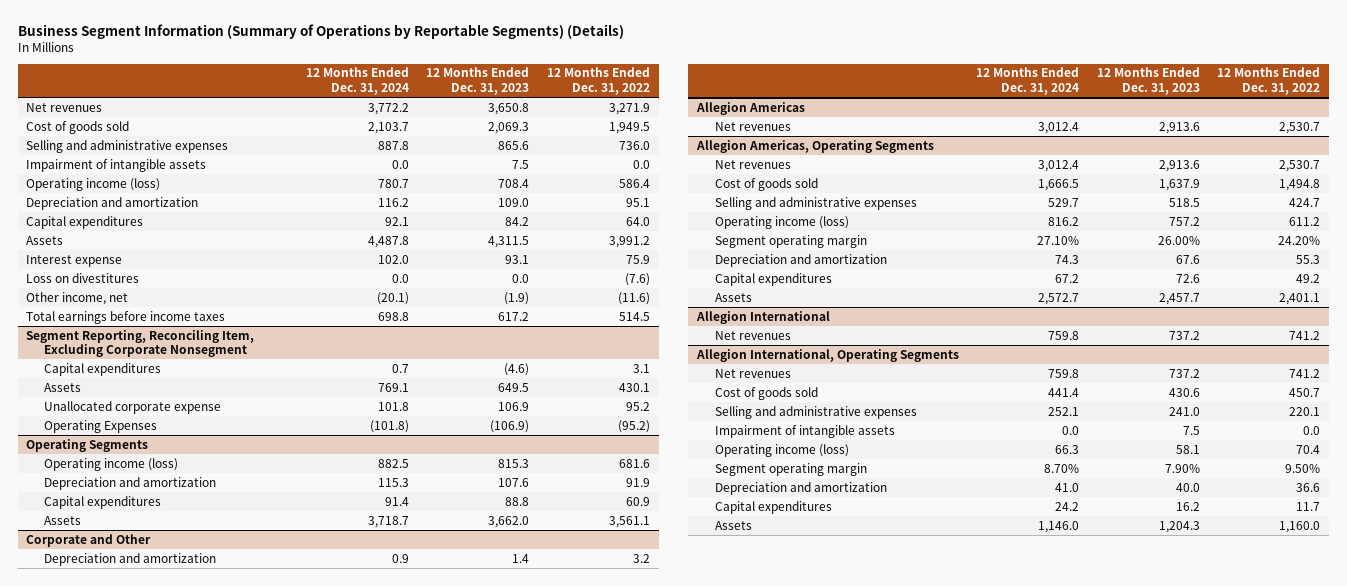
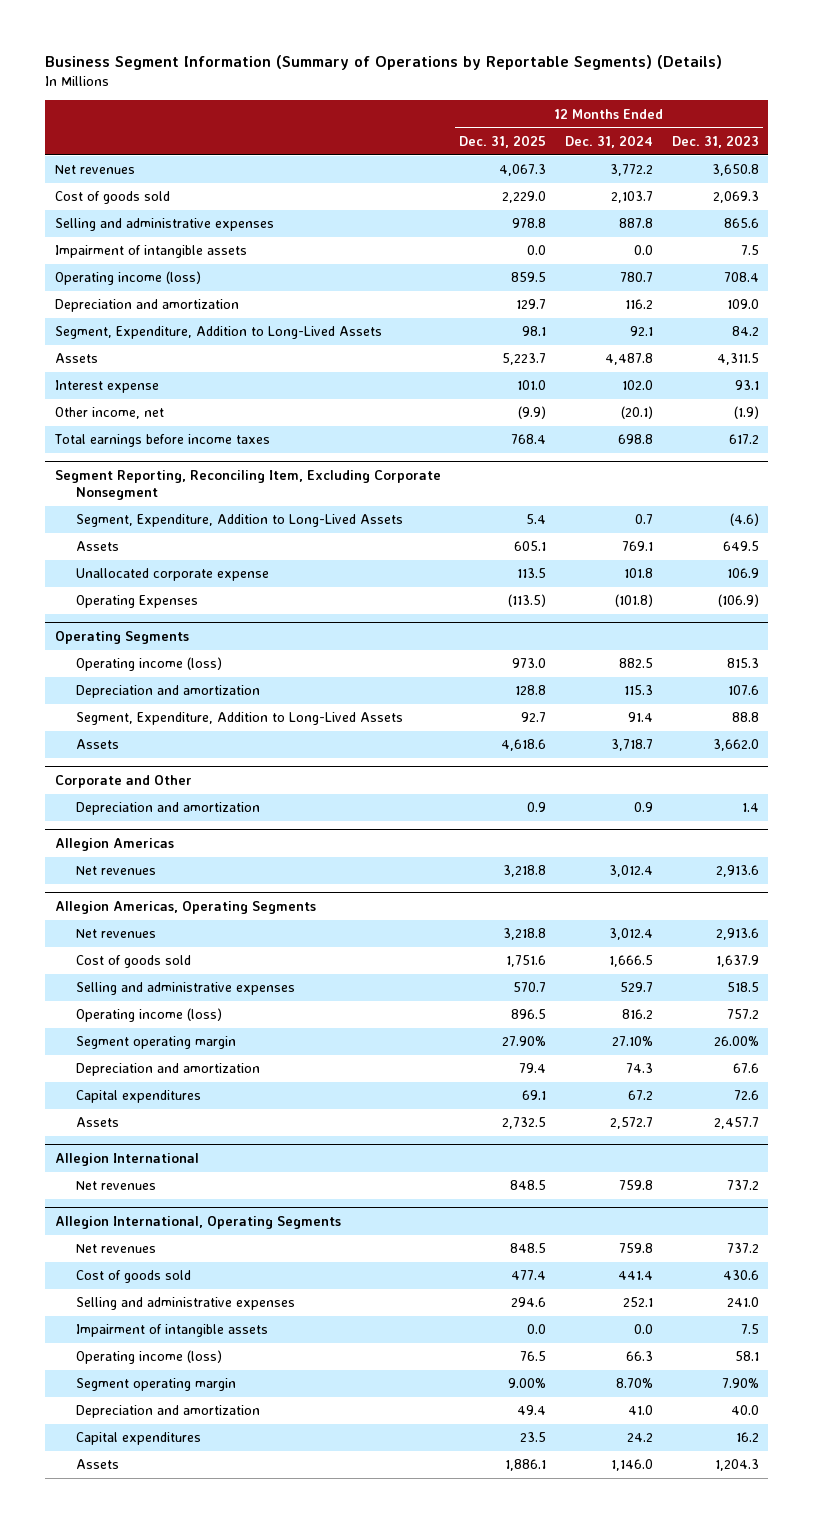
- | 12 Months Ended Dec. 31, 2024 | 12 Months Ended Dec. 31, 2023 | 12 Months Ended Dec. 31, 2022
+ | 12 Months Ended Dec. 31, 2025 | 12 Months Ended Dec. 31, 2024 | 12 Months Ended Dec. 31, 2023
- Capital expenditures | 92.1 | 84.2 | 64.0
+ Segment, Expenditure, Addition to Long-Lived Assets | 98.1 | 92.1 | 84.2
- Loss on divestitures | 0.0 | 0.0 | (7.6)
@ Segment Reporting, Reconciling Item, Excluding Corporate Nonsegment
- Capital expenditures | 0.7 | (4.6) | 3.1
+ Segment, Expenditure, Addition to Long-Lived Assets | 5.4 | 0.7 | (4.6)
@ Operating Segments
- Capital expenditures | 91.4 | 88.8 | 60.9
+ Segment, Expenditure, Addition to Long-Lived Assets | 92.7 | 91.4 | 88.8

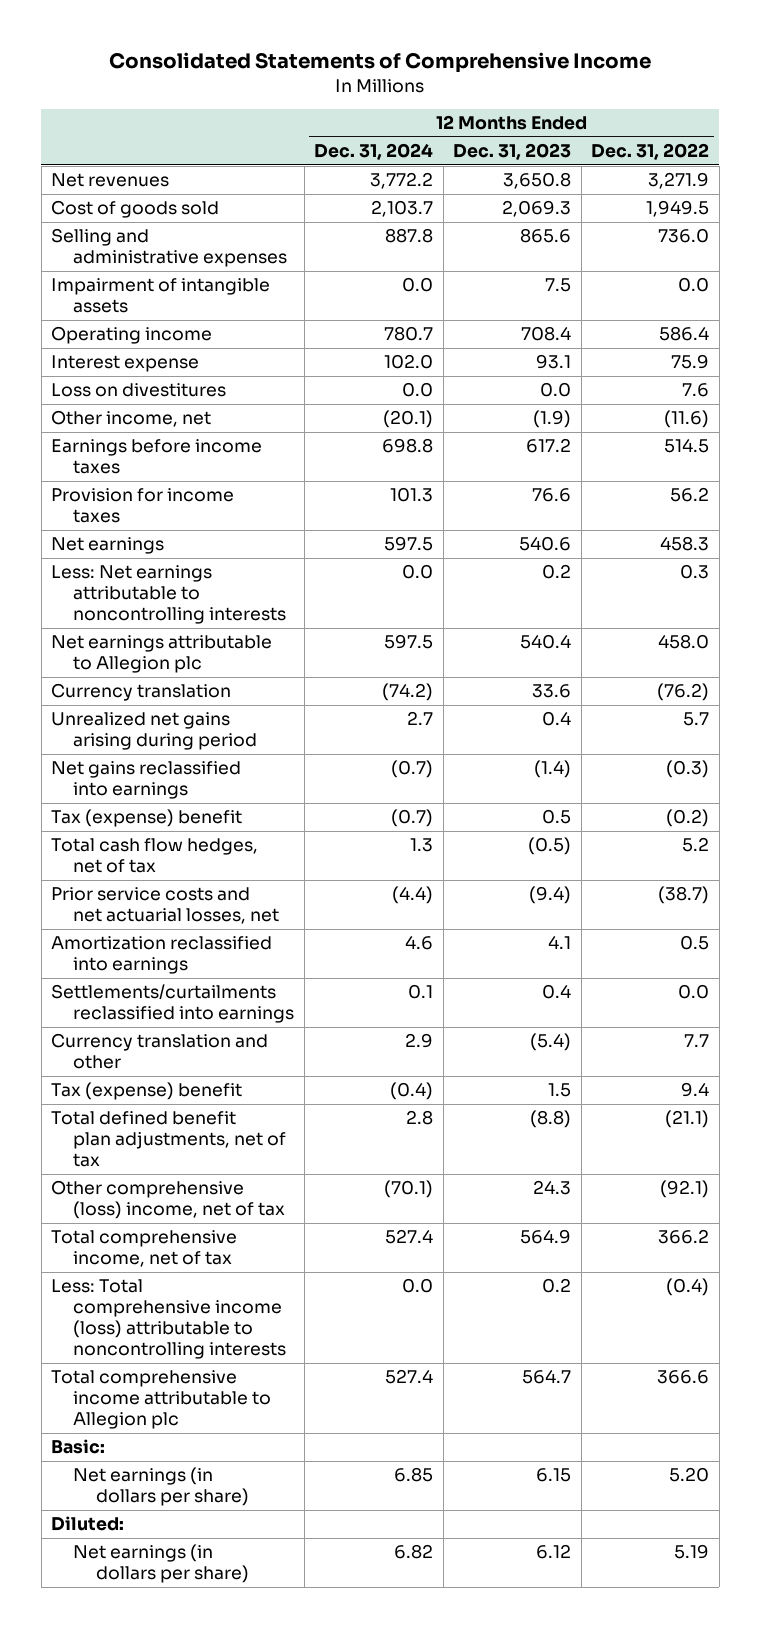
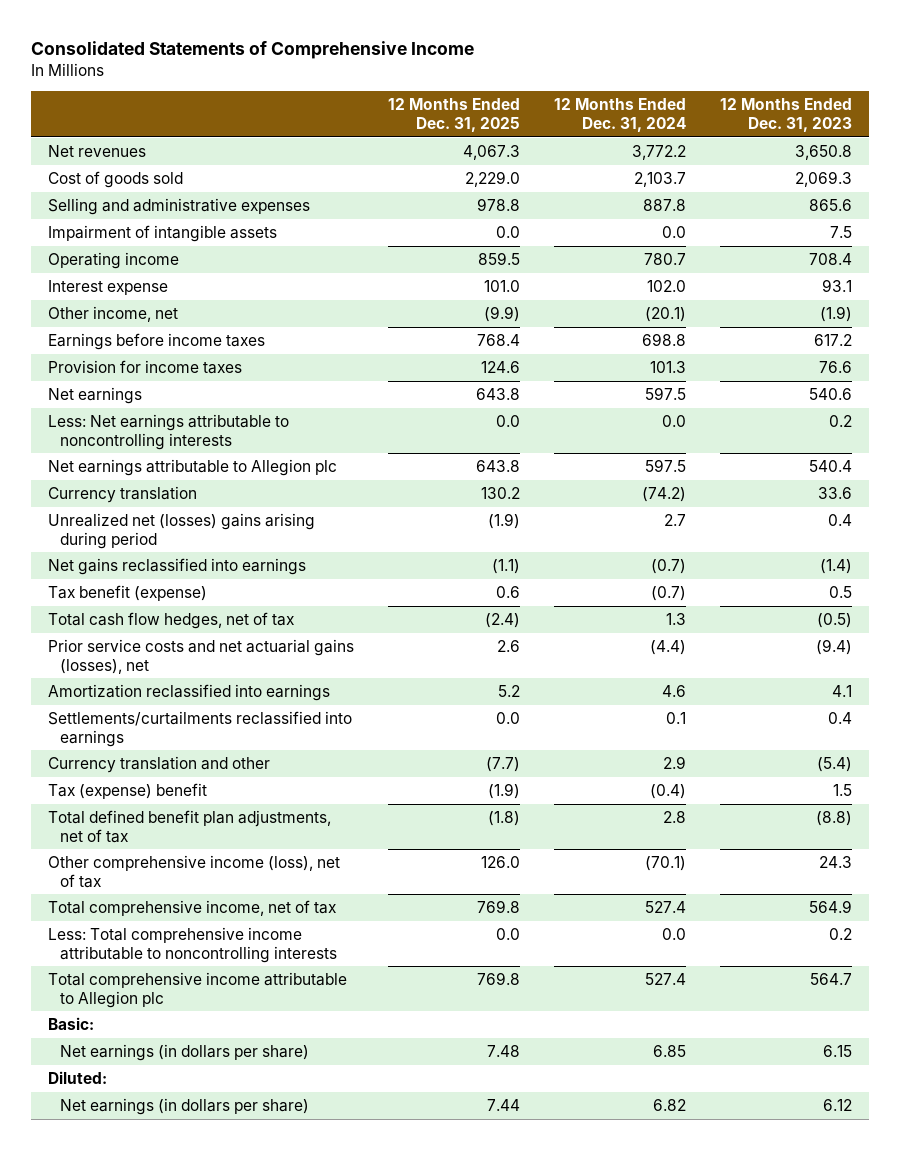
- | 12 Months Ended Dec. 31, 2024 | 12 Months Ended Dec. 31, 2023 | 12 Months Ended Dec. 31, 2022
+ | 12 Months Ended Dec. 31, 2025 | 12 Months Ended Dec. 31, 2024 | 12 Months Ended Dec. 31, 2023
- Loss on divestitures | 0.0 | 0.0 | 7.6
- Unrealized net gains arising during period | 2.7 | 0.4 | 5.7
+ Unrealized net (losses) gains arising during period | (1.9) | 2.7 | 0.4
- Tax (expense) benefit | (0.7) | 0.5 | (0.2)
+ Tax benefit (expense) | 0.6 | (0.7) | 0.5
- Prior service costs and net actuarial losses, net | (4.4) | (9.4) | (38.7)
+ Prior service costs and net actuarial gains (losses), net | 2.6 | (4.4) | (9.4)
- Other comprehensive (loss) income, net of tax | (70.1) | 24.3 | (92.1)
+ Other comprehensive income (loss), net of tax | 126.0 | (70.1) | 24.3
- Less: Total comprehensive income (loss) attributable to noncontrolling interests | 0.0 | 0.2 | (0.4)
+ Less: Total comprehensive income attributable to noncontrolling interests | 0.0 | 0.0 | 0.2

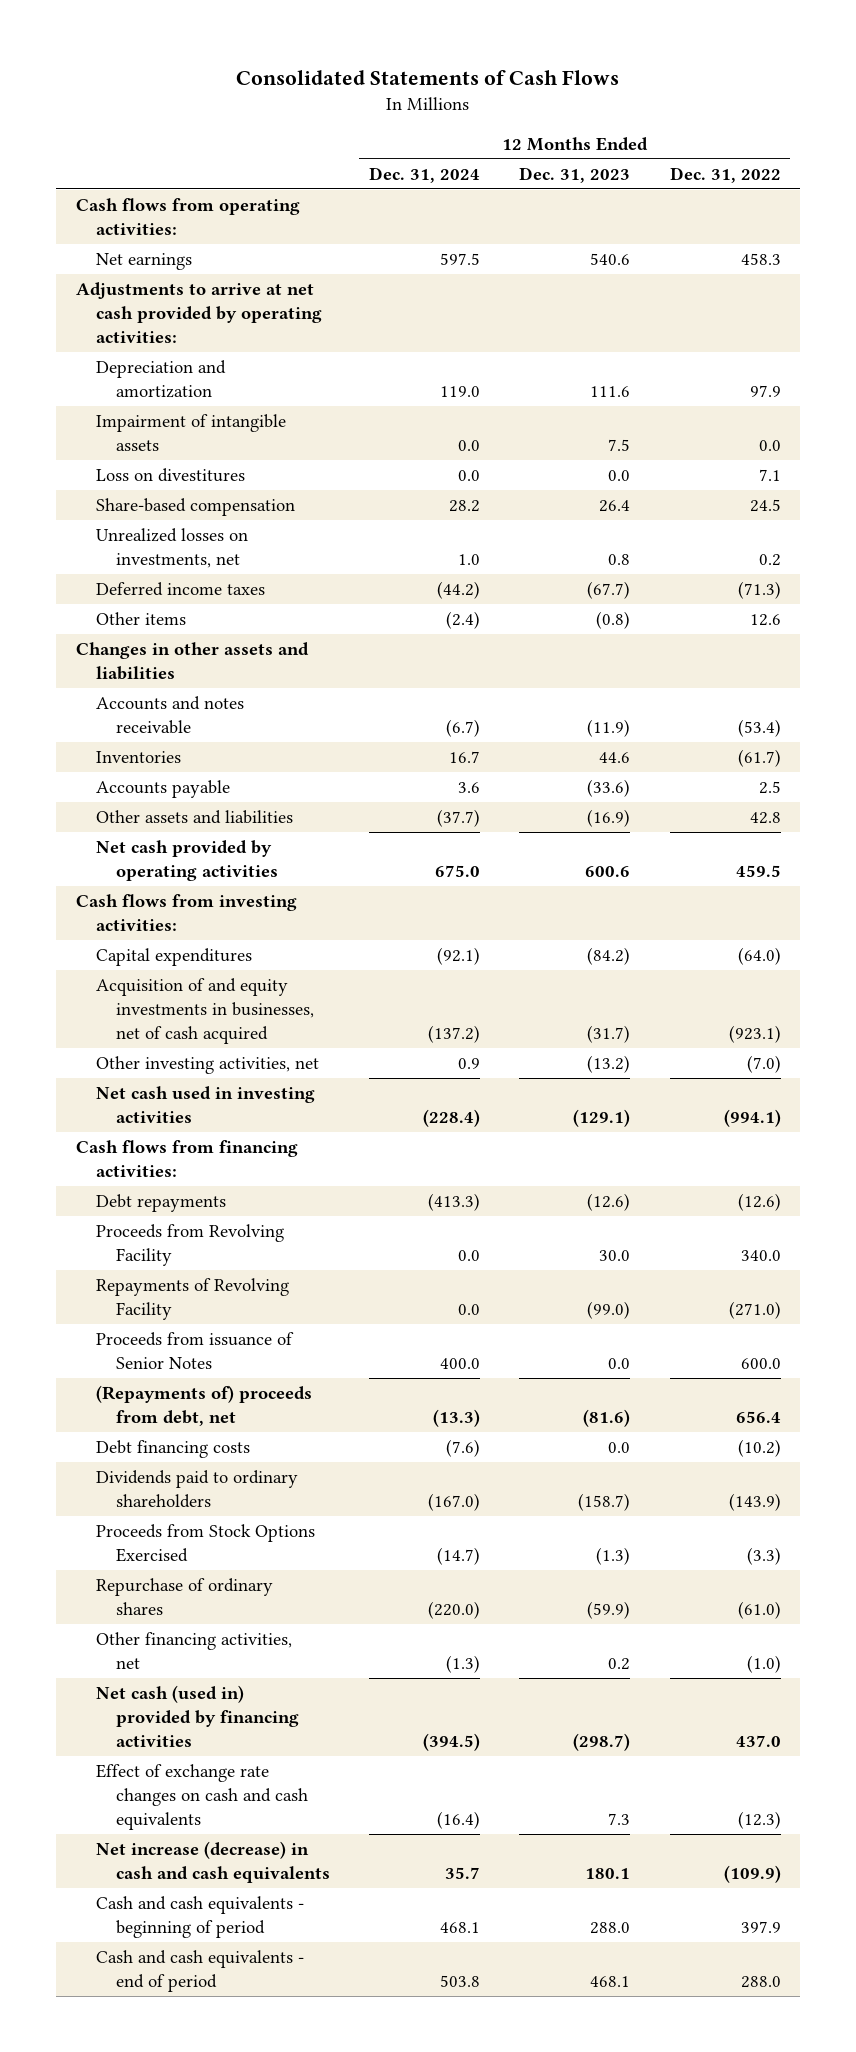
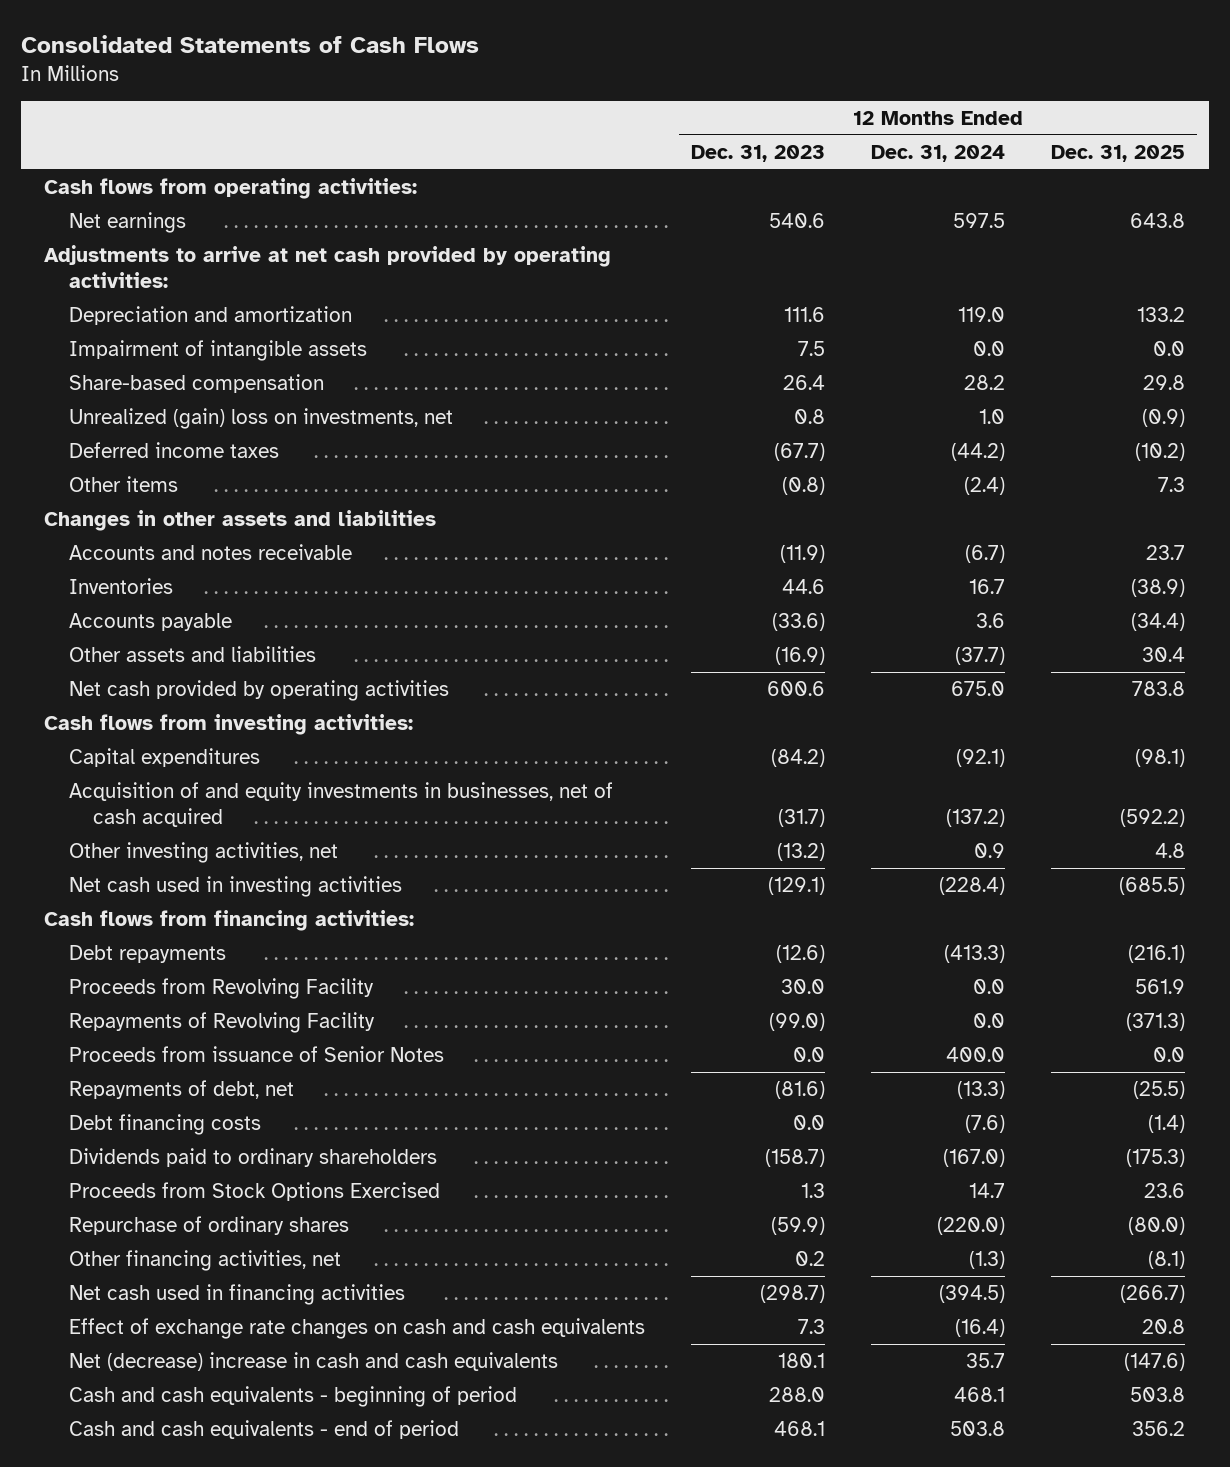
- | 12 Months Ended Dec. 31, 2024 | 12 Months Ended Dec. 31, 2023 | 12 Months Ended Dec. 31, 2022
+ | 12 Months Ended Dec. 31, 2023 | 12 Months Ended Dec. 31, 2024 | 12 Months Ended Dec. 31, 2025
- Loss on divestitures | 0.0 | 0.0 | 7.1
- Unrealized losses on investments, net | 1.0 | 0.8 | 0.2
+ Unrealized (gain) loss on investments, net | 0.8 | 1.0 | (0.9)
- (Repayments of) proceeds from debt, net | (13.3) | (81.6) | 656.4
+ Repayments of debt, net | (81.6) | (13.3) | (25.5)
- Proceeds from Stock Options Exercised | (14.7) | (1.3) | (3.3)
+ Proceeds from Stock Options Exercised | 1.3 | 14.7 | 23.6
- Net cash (used in) provided by financing activities | (394.5) | (298.7) | 437.0
+ Net cash used in financing activities | (298.7) | (394.5) | (266.7)
- Net increase (decrease) in cash and cash equivalents | 35.7 | 180.1 | (109.9)
+ Net (decrease) increase in cash and cash equivalents | 180.1 | 35.7 | (147.6)

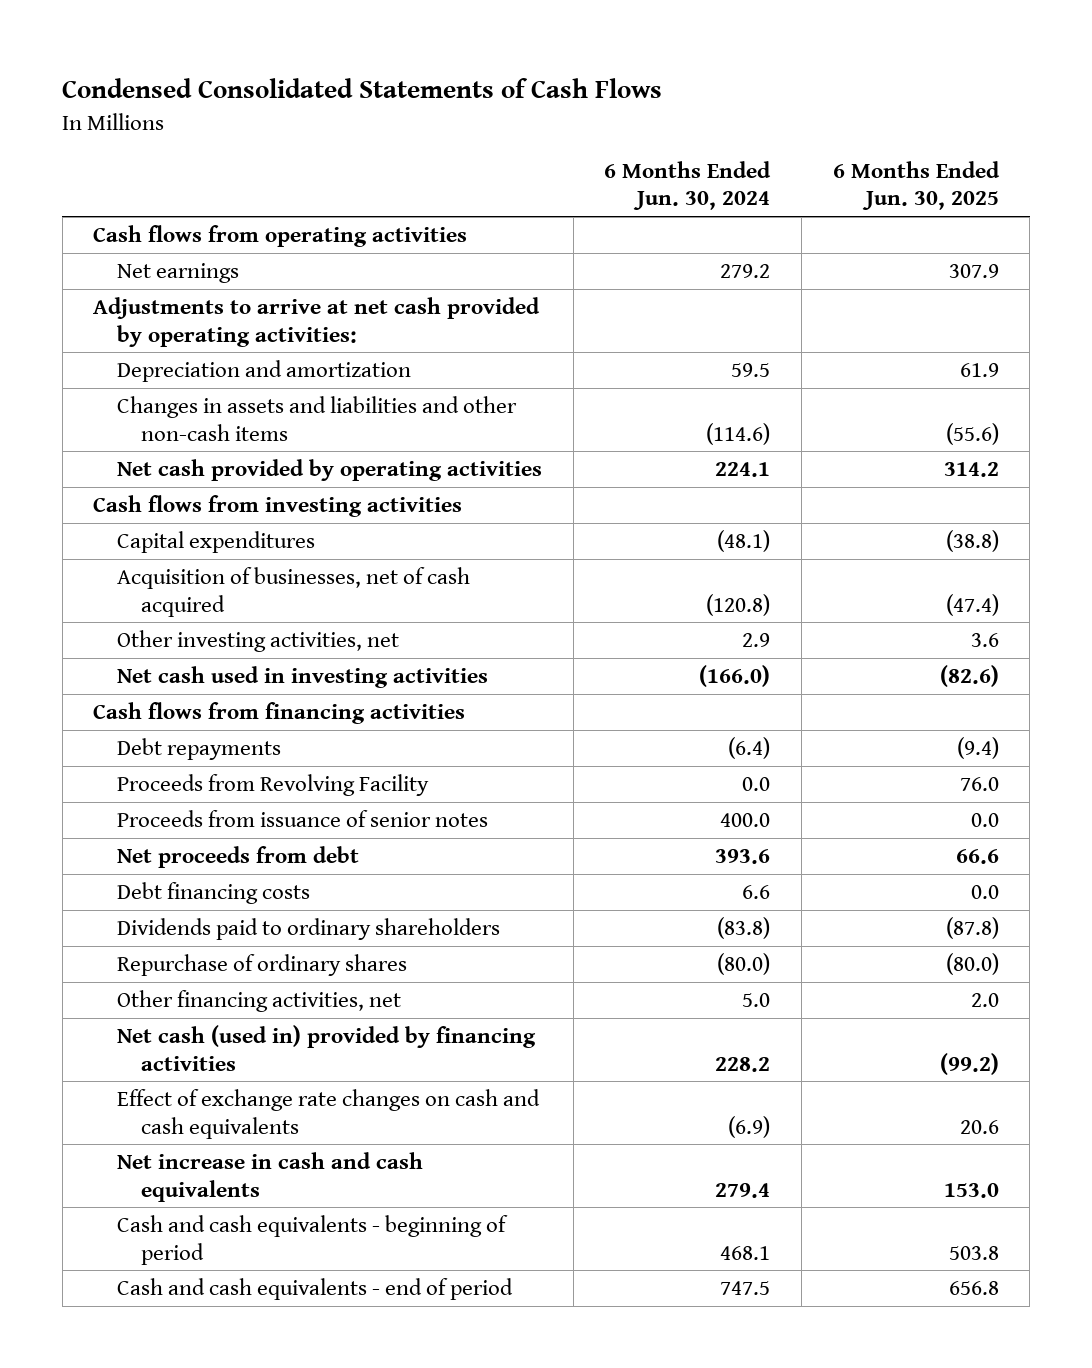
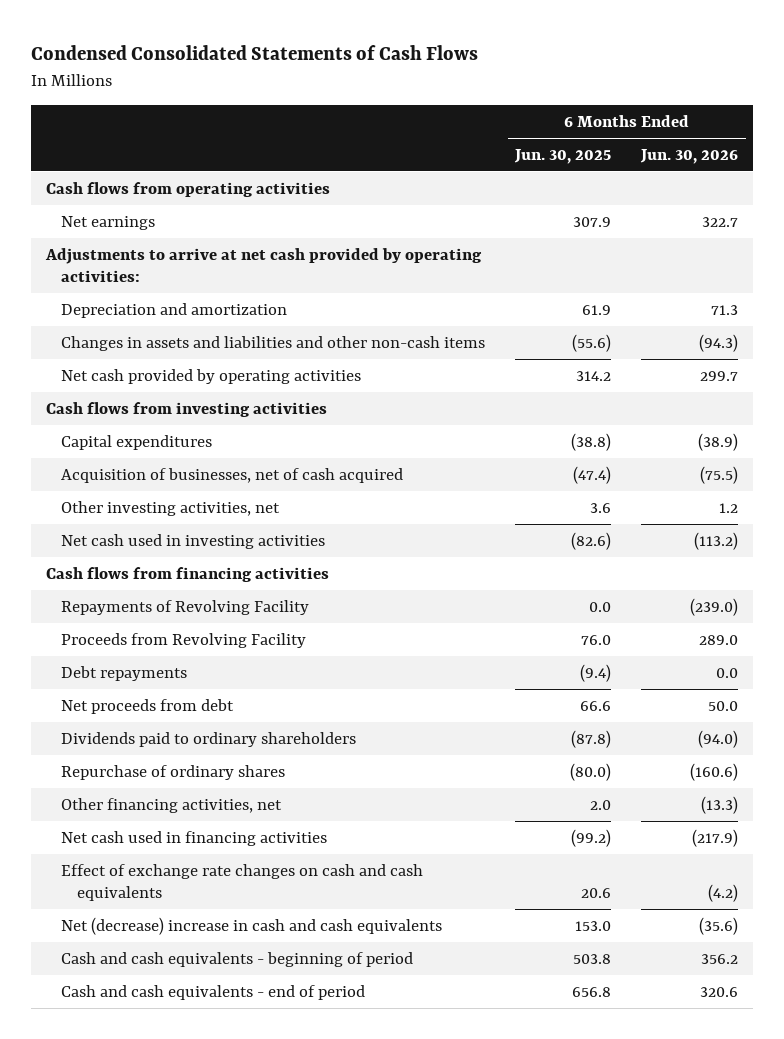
- | 6 Months Ended Jun. 30, 2024 | 6 Months Ended Jun. 30, 2025
+ | 6 Months Ended Jun. 30, 2025 | 6 Months Ended Jun. 30, 2026
+ Repayments of Revolving Facility | 0.0 | (239.0)
- Proceeds from issuance of senior notes | 400.0 | 0.0
moved down: Debt repayments | (9.4) | 0.0
- Debt financing costs | 6.6 | 0.0
- Net cash (used in) provided by financing activities | 228.2 | (99.2)
+ Net cash used in financing activities | (99.2) | (217.9)
- Net increase in cash and cash equivalents | 279.4 | 153.0
+ Net (decrease) increase in cash and cash equivalents | 153.0 | (35.6)

